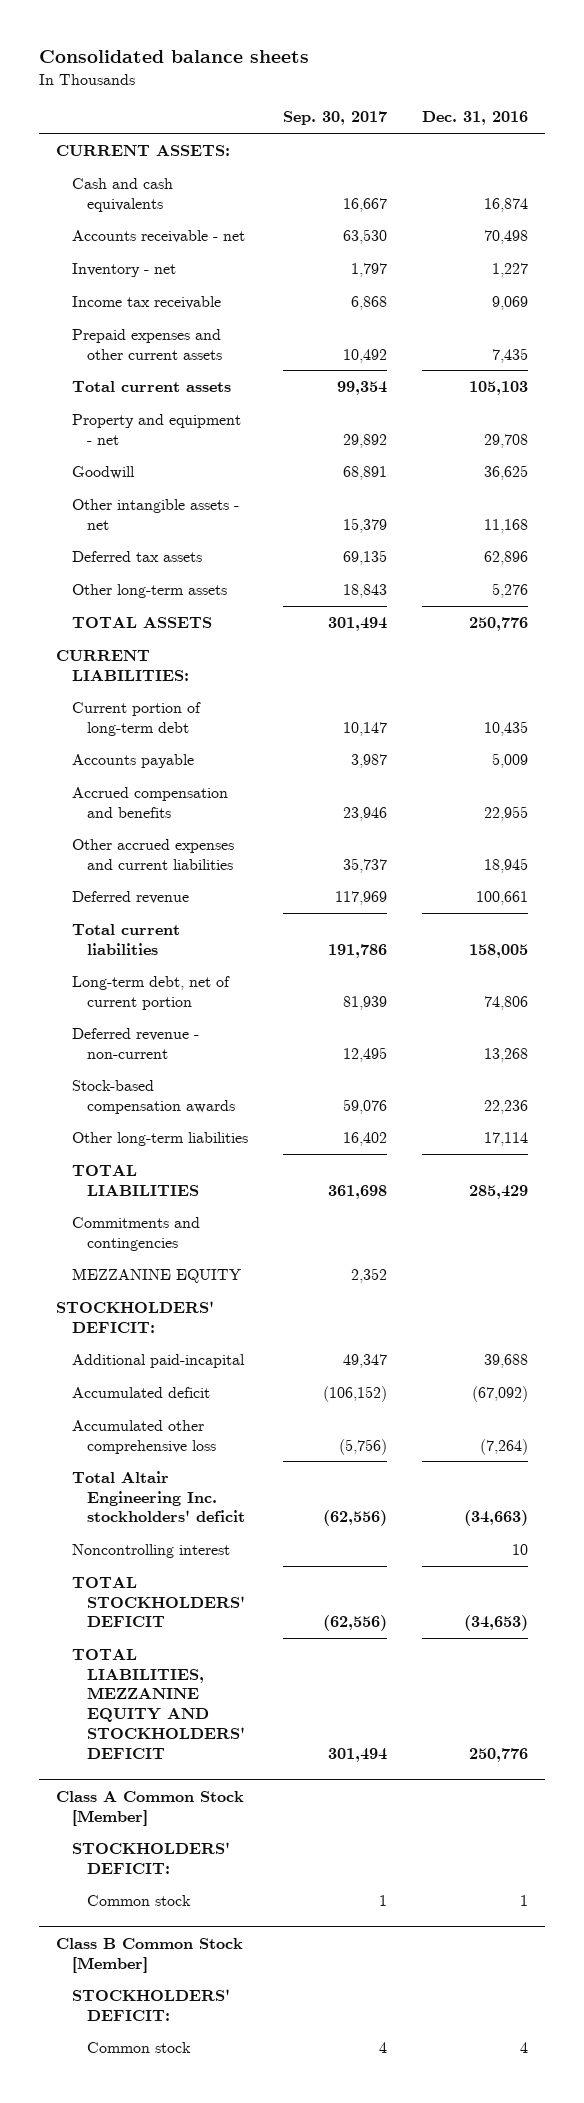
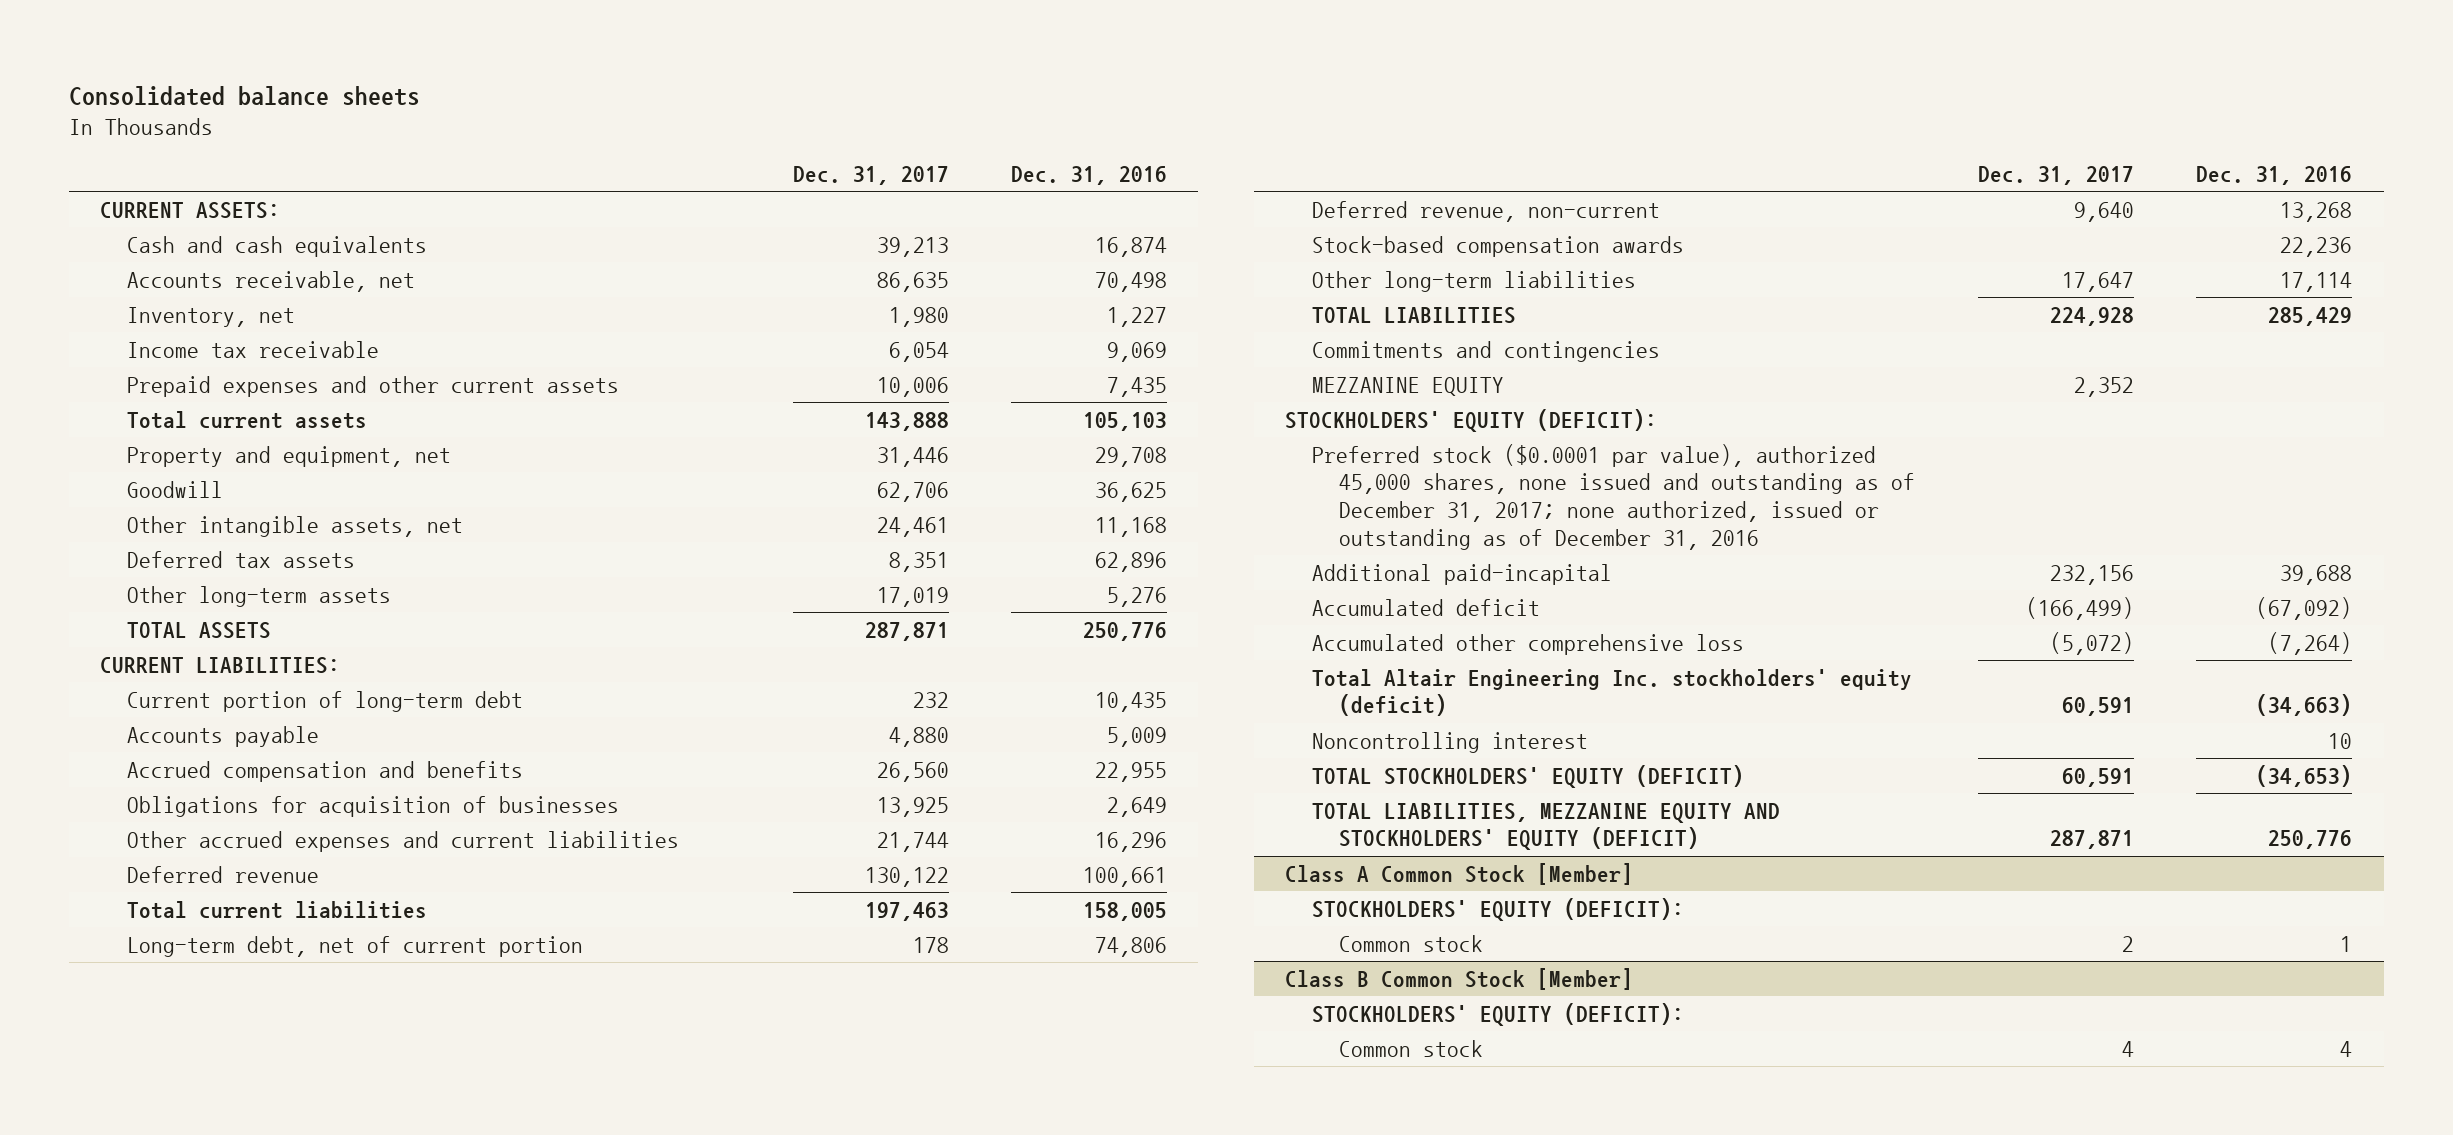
- | Sep. 30, 2017 | Dec. 31, 2016
+ | Dec. 31, 2017 | Dec. 31, 2016
- Accounts receivable - net | 63,530 | 70,498
- Inventory - net | 1,797 | 1,227
+ Accounts receivable, net | 86,635 | 70,498
+ Inventory, net | 1,980 | 1,227
- Property and equipment - net | 29,892 | 29,708
+ Property and equipment, net | 31,446 | 29,708
- Other intangible assets - net | 15,379 | 11,168
+ Other intangible assets, net | 24,461 | 11,168
- Other accrued expenses and current liabilities | 35,737 | 18,945
+ Obligations for acquisition of businesses | 13,925 | 2,649
+ Other accrued expenses and current liabilities | 21,744 | 16,296
- Deferred revenue - non-current | 12,495 | 13,268
+ Deferred revenue, non-current | 9,640 | 13,268
- STOCKHOLDERS' DEFICIT:
+ STOCKHOLDERS' EQUITY (DEFICIT):
+ Preferred stock ($0.0001 par value), authorized 45,000 shares, none issued and outstanding as of December 31, 2017; none authorized, issued or outstanding as of December 31, 2016
- Total Altair Engineering Inc. stockholders' deficit | (62,556) | (34,663)
+ Total Altair Engineering Inc. stockholders' equity (deficit) | 60,591 | (34,663)
- TOTAL STOCKHOLDERS' DEFICIT | (62,556) | (34,653)
- TOTAL LIABILITIES, MEZZANINE EQUITY AND STOCKHOLDERS' DEFICIT | 301,494 | 250,776
+ TOTAL STOCKHOLDERS' EQUITY (DEFICIT) | 60,591 | (34,653)
+ TOTAL LIABILITIES, MEZZANINE EQUITY AND STOCKHOLDERS' EQUITY (DEFICIT) | 287,871 | 250,776
@ Class A Common Stock [Member]
- STOCKHOLDERS' DEFICIT:
+ STOCKHOLDERS' EQUITY (DEFICIT):
@ Class B Common Stock [Member]
- STOCKHOLDERS' DEFICIT:
+ STOCKHOLDERS' EQUITY (DEFICIT):

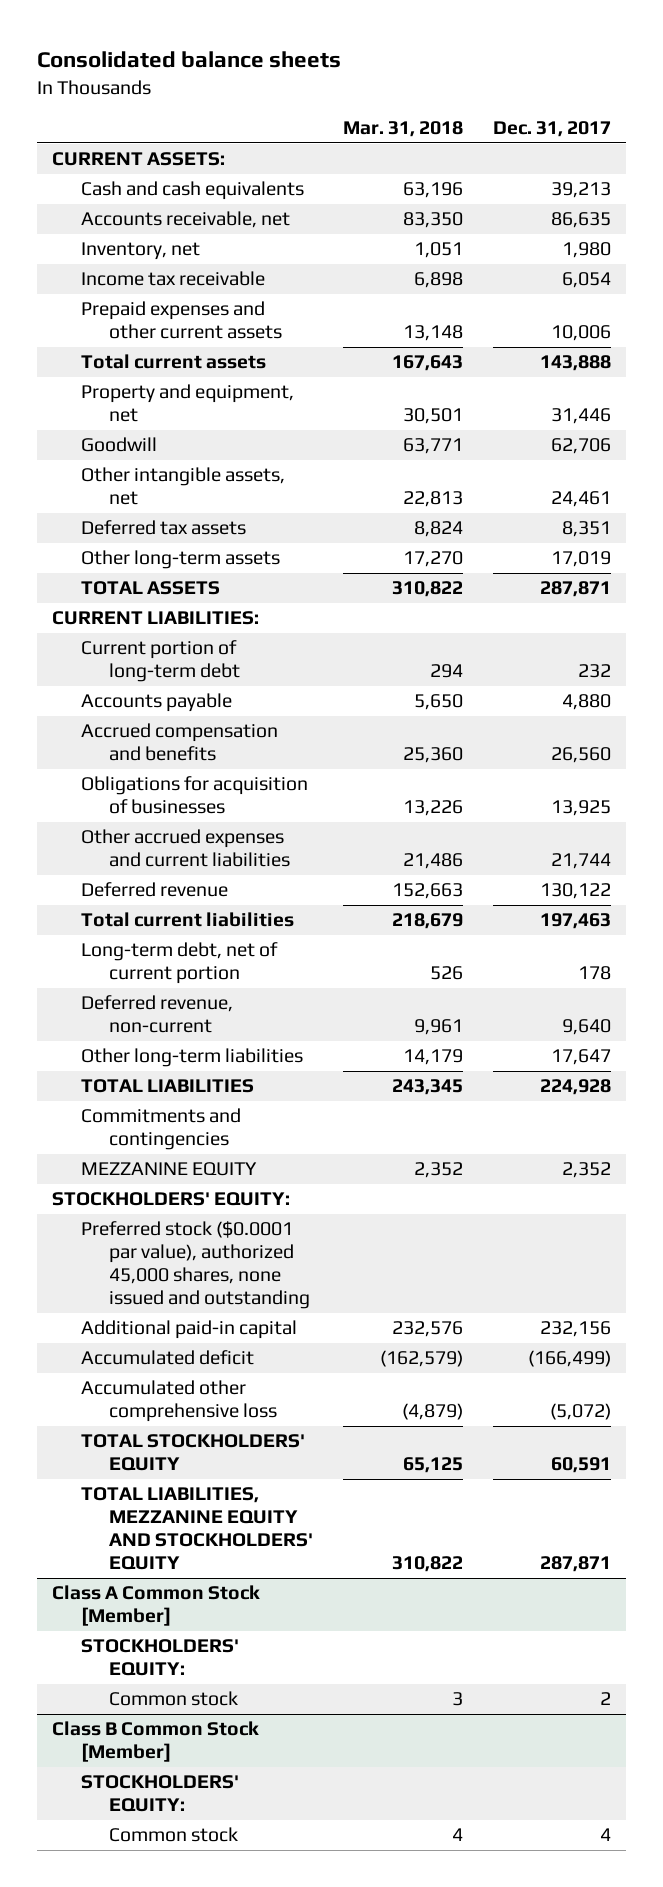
- | Dec. 31, 2017 | Dec. 31, 2016
+ | Mar. 31, 2018 | Dec. 31, 2017
- Stock-based compensation awards | | 22,236
- STOCKHOLDERS' EQUITY (DEFICIT):
- Preferred stock ($0.0001 par value), authorized 45,000 shares, none issued and outstanding as of December 31, 2017; none authorized, issued or outstanding as of December 31, 2016
- Additional paid-incapital | 232,156 | 39,688
+ STOCKHOLDERS' EQUITY:
+ Preferred stock ($0.0001 par value), authorized 45,000 shares, none issued and outstanding
+ Additional paid-in capital | 232,576 | 232,156
- Total Altair Engineering Inc. stockholders' equity (deficit) | 60,591 | (34,663)
- Noncontrolling interest | | 10
- TOTAL STOCKHOLDERS' EQUITY (DEFICIT) | 60,591 | (34,653)
- TOTAL LIABILITIES, MEZZANINE EQUITY AND STOCKHOLDERS' EQUITY (DEFICIT) | 287,871 | 250,776
+ TOTAL STOCKHOLDERS' EQUITY | 65,125 | 60,591
+ TOTAL LIABILITIES, MEZZANINE EQUITY AND STOCKHOLDERS' EQUITY | 310,822 | 287,871
@ Class A Common Stock [Member]
- STOCKHOLDERS' EQUITY (DEFICIT):
+ STOCKHOLDERS' EQUITY:
@ Class B Common Stock [Member]
- STOCKHOLDERS' EQUITY (DEFICIT):
+ STOCKHOLDERS' EQUITY:

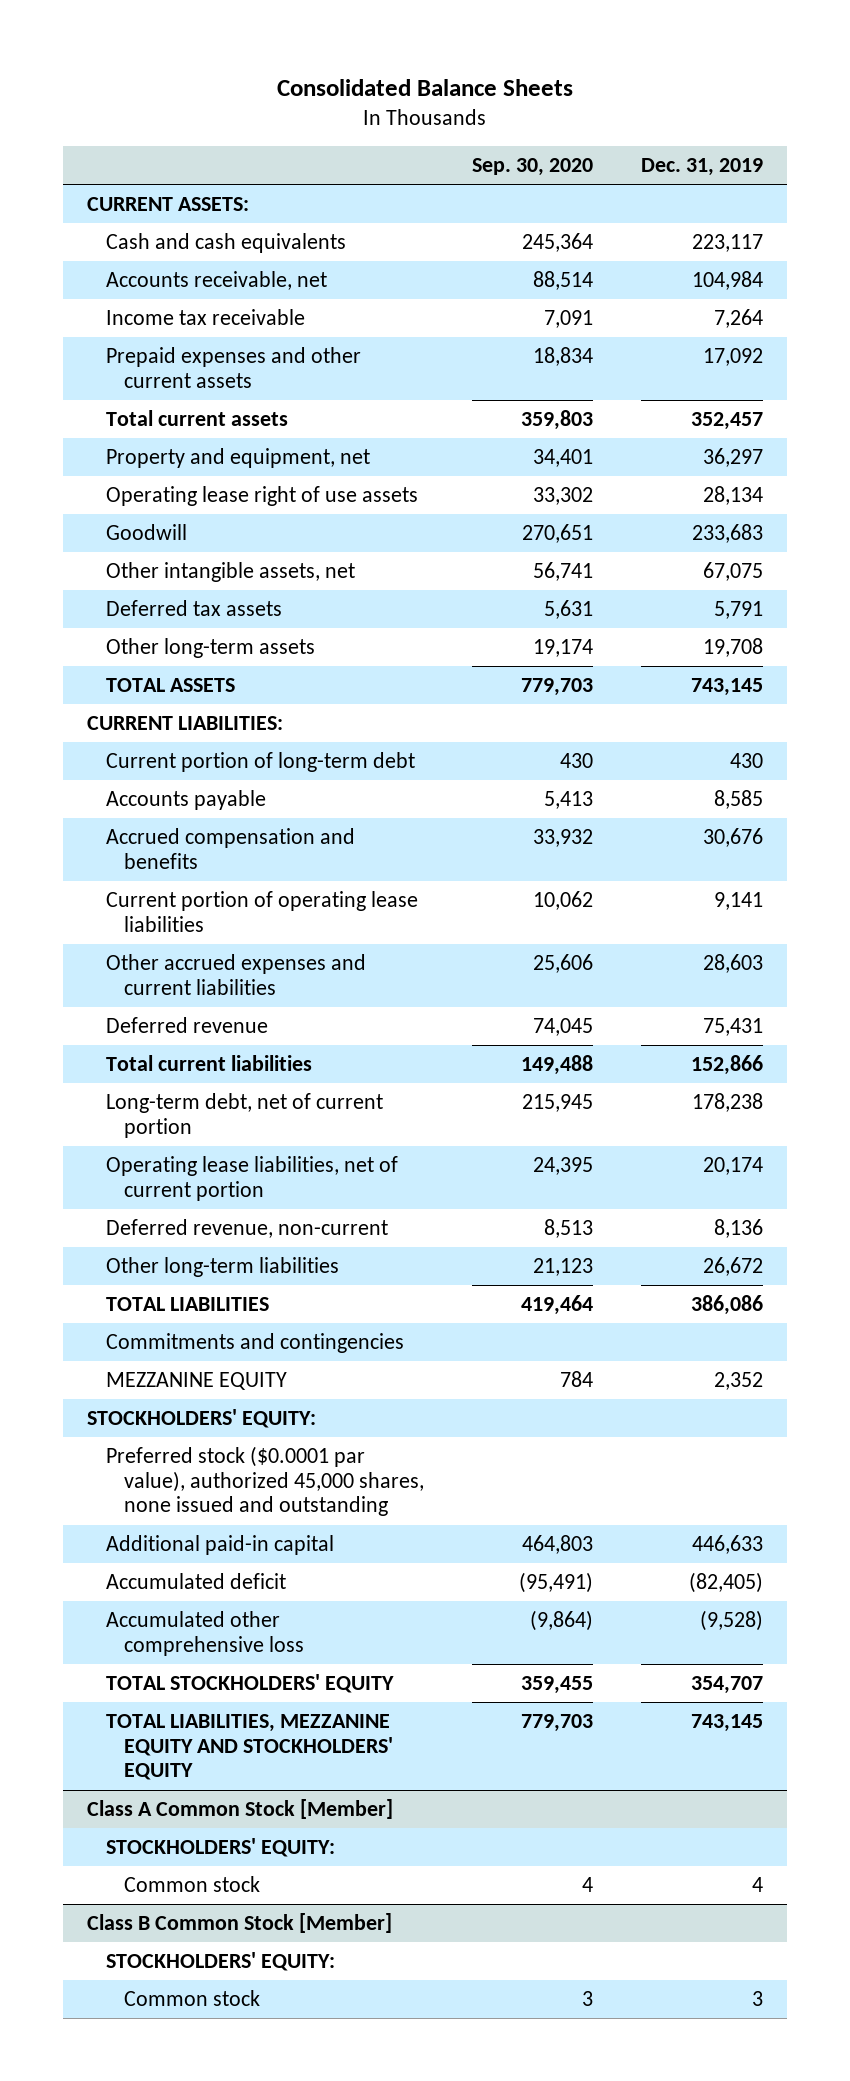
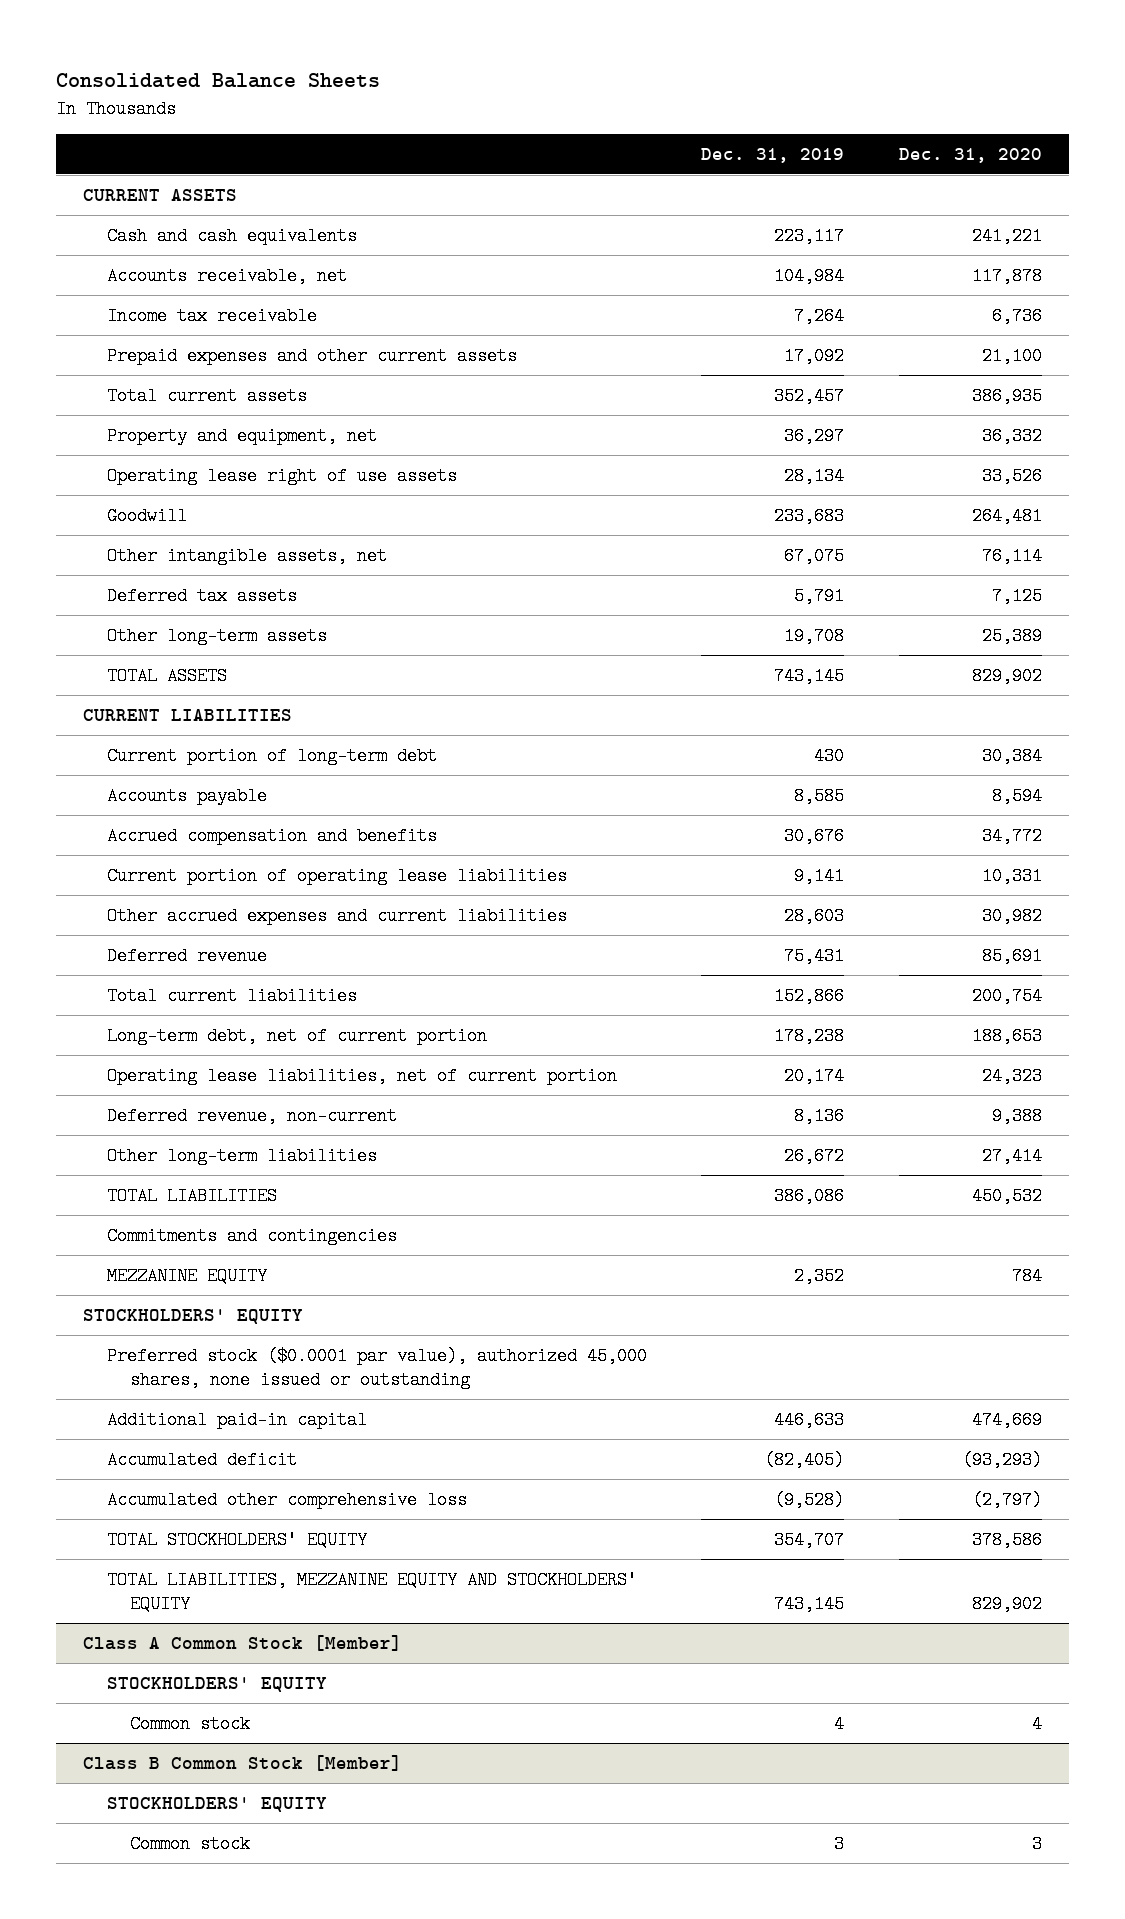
- | Sep. 30, 2020 | Dec. 31, 2019
+ | Dec. 31, 2019 | Dec. 31, 2020
- CURRENT ASSETS:
+ CURRENT ASSETS
- CURRENT LIABILITIES:
+ CURRENT LIABILITIES
- STOCKHOLDERS' EQUITY:
- Preferred stock ($0.0001 par value), authorized 45,000 shares, none issued and outstanding
+ STOCKHOLDERS' EQUITY
+ Preferred stock ($0.0001 par value), authorized 45,000 shares, none issued or outstanding
@ Class A Common Stock [Member]
- STOCKHOLDERS' EQUITY:
+ STOCKHOLDERS' EQUITY
@ Class B Common Stock [Member]
- STOCKHOLDERS' EQUITY:
+ STOCKHOLDERS' EQUITY

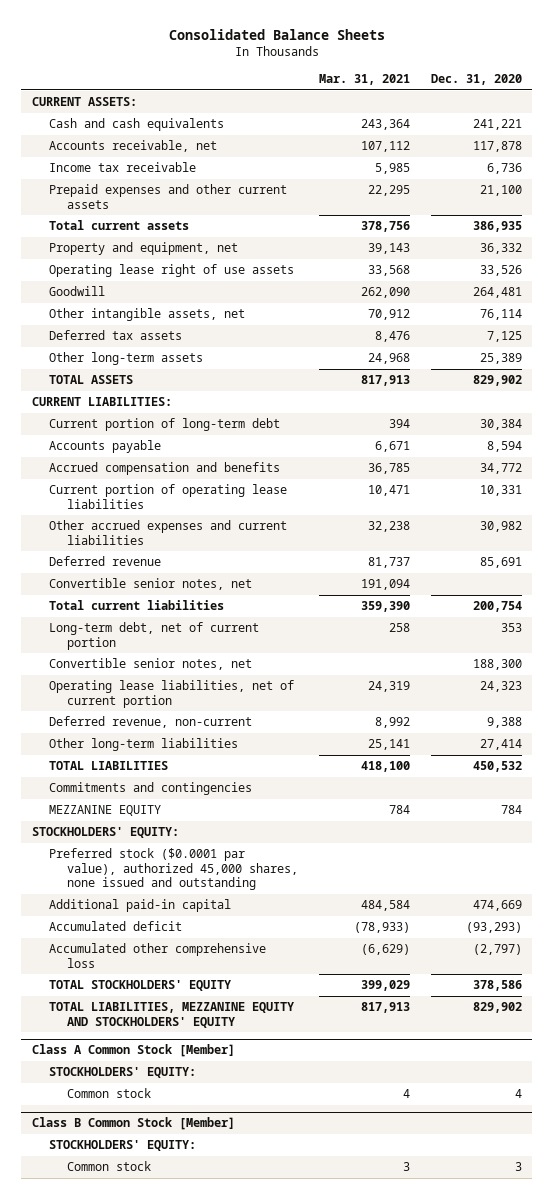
- | Dec. 31, 2019 | Dec. 31, 2020
+ | Mar. 31, 2021 | Dec. 31, 2020
- CURRENT ASSETS
+ CURRENT ASSETS:
- CURRENT LIABILITIES
+ CURRENT LIABILITIES:
+ Convertible senior notes, net | 191,094 |
- Long-term debt, net of current portion | 178,238 | 188,653
+ Long-term debt, net of current portion | 258 | 353
+ Convertible senior notes, net | | 188,300
- STOCKHOLDERS' EQUITY
- Preferred stock ($0.0001 par value), authorized 45,000 shares, none issued or outstanding
+ STOCKHOLDERS' EQUITY:
+ Preferred stock ($0.0001 par value), authorized 45,000 shares, none issued and outstanding
@ Class A Common Stock [Member]
- STOCKHOLDERS' EQUITY
+ STOCKHOLDERS' EQUITY:
@ Class B Common Stock [Member]
- STOCKHOLDERS' EQUITY
+ STOCKHOLDERS' EQUITY:

